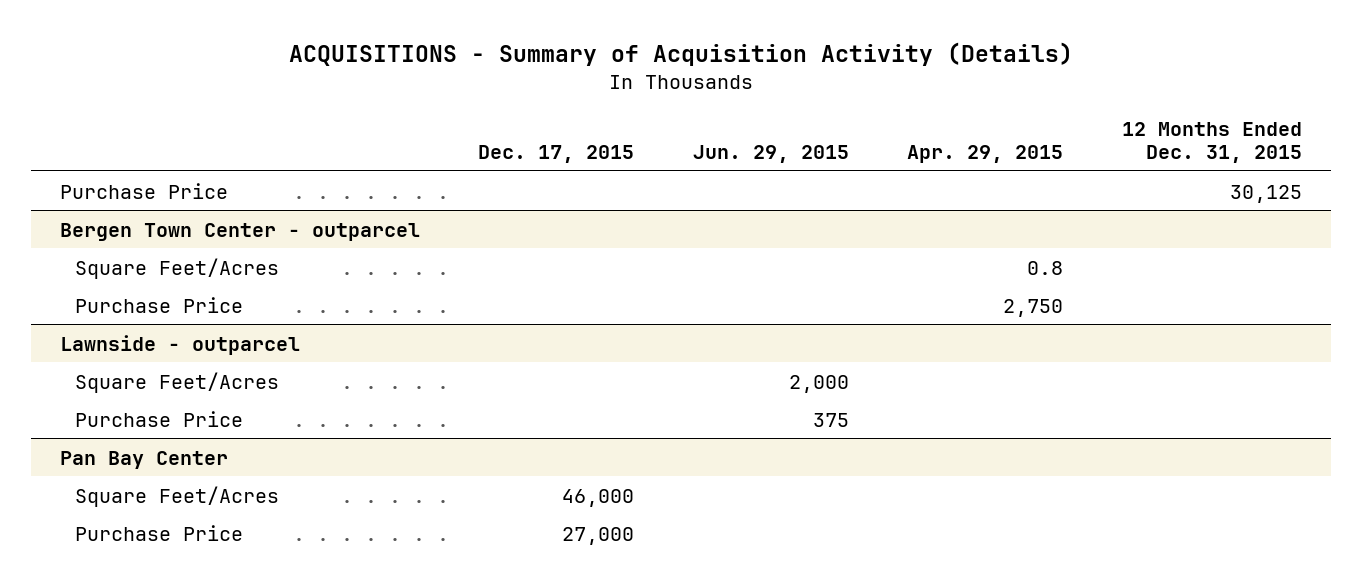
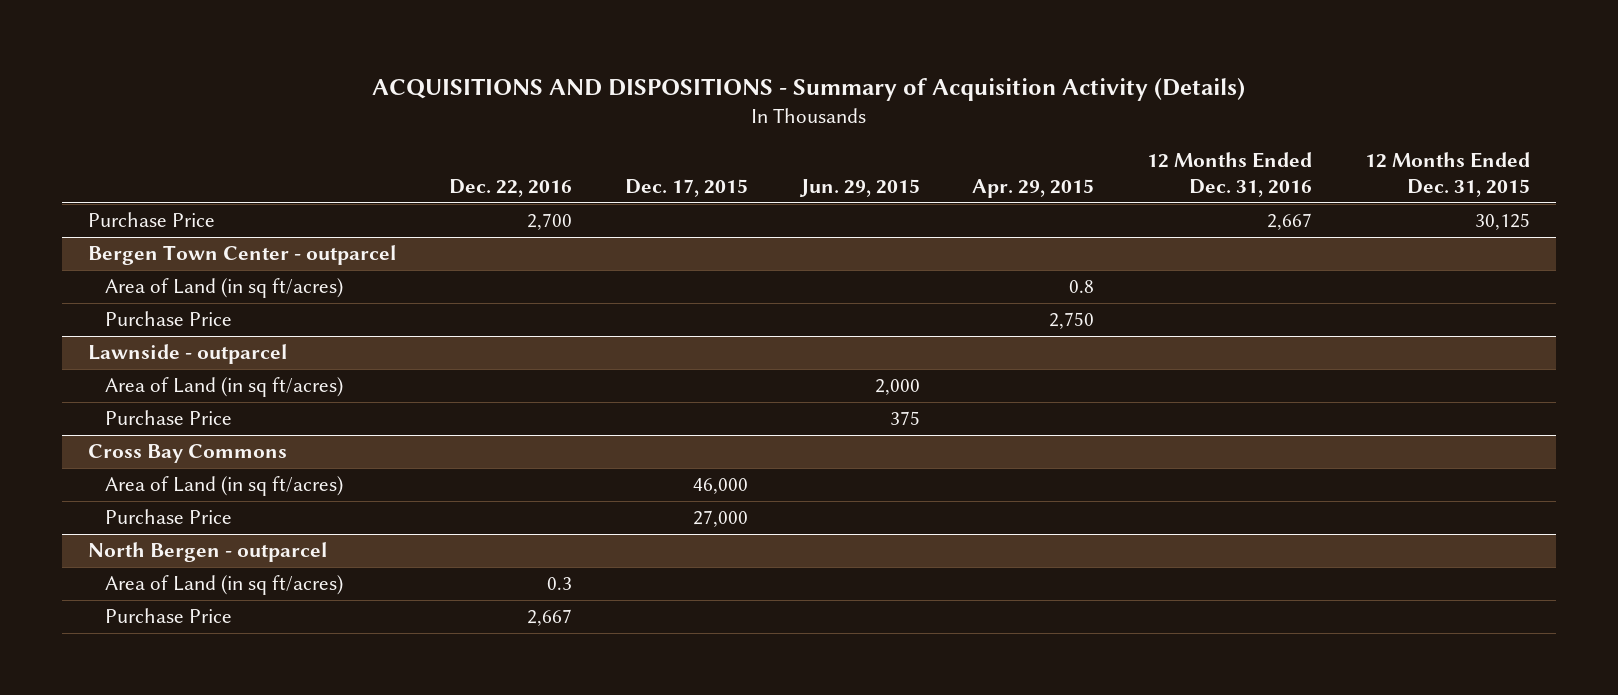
- ACQUISITIONS - Summary of Acquisition Activity (Details)
+ ACQUISITIONS AND DISPOSITIONS - Summary of Acquisition Activity (Details)
- | Dec. 17, 2015 | Jun. 29, 2015 | Apr. 29, 2015 | 12 Months Ended Dec. 31, 2015
+ | Dec. 22, 2016 | Dec. 17, 2015 | Jun. 29, 2015 | Apr. 29, 2015 | 12 Months Ended Dec. 31, 2016 | 12 Months Ended Dec. 31, 2015
@ Bergen Town Center - outparcel
- Square Feet/Acres | | | 0.8 |
+ Area of Land (in sq ft/acres) | | | | 0.8 | |
@ Lawnside - outparcel
- Square Feet/Acres | | 2,000 | |
+ Area of Land (in sq ft/acres) | | | 2,000 | | |
- Pan Bay Center
- Square Feet/Acres | 46,000 | | |
+ Cross Bay Commons
+ Area of Land (in sq ft/acres) | | 46,000 | | | |
+ North Bergen - outparcel
+ Area of Land (in sq ft/acres) | 0.3 | | | | |
+ Purchase Price | 2,667 | | | | |

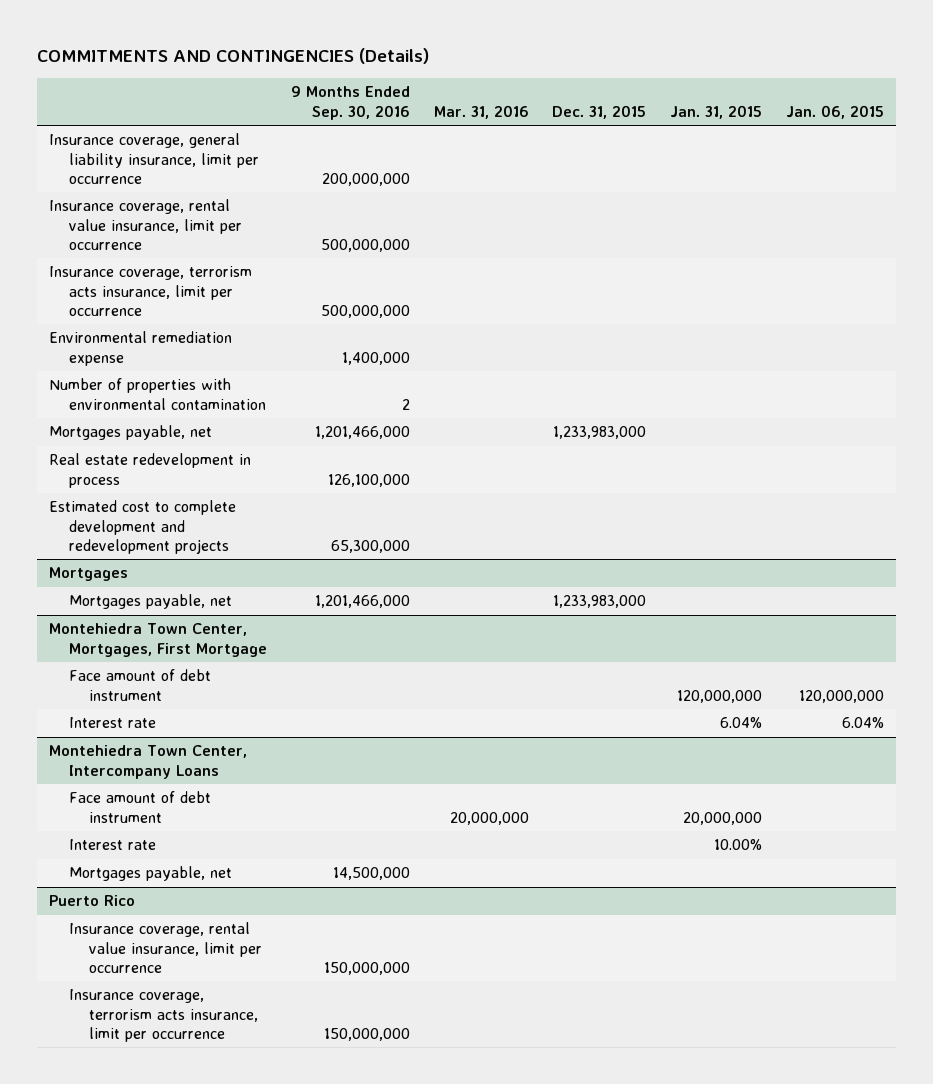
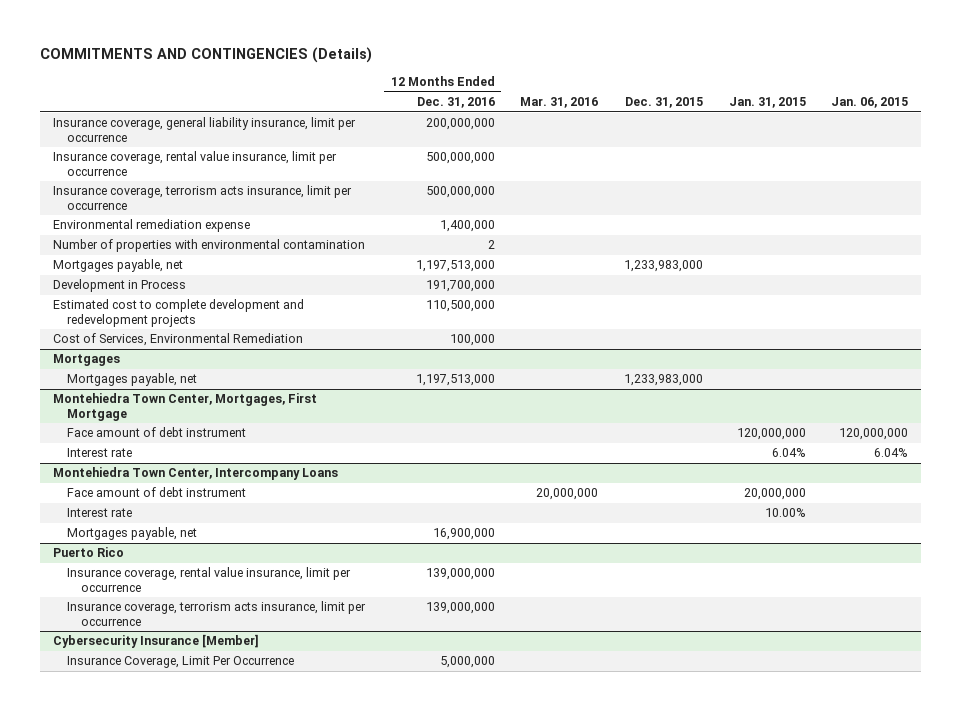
- | 9 Months Ended Sep. 30, 2016 | Mar. 31, 2016 | Dec. 31, 2015 | Jan. 31, 2015 | Jan. 06, 2015
+ | 12 Months Ended Dec. 31, 2016 | Mar. 31, 2016 | Dec. 31, 2015 | Jan. 31, 2015 | Jan. 06, 2015
- Real estate redevelopment in process | 126,100,000 | | | |
+ Development in Process | 191,700,000 | | | |
+ Cost of Services, Environmental Remediation | 100,000 | | | |
+ Cybersecurity Insurance [Member]
+ Insurance Coverage, Limit Per Occurrence | 5,000,000 | | | |

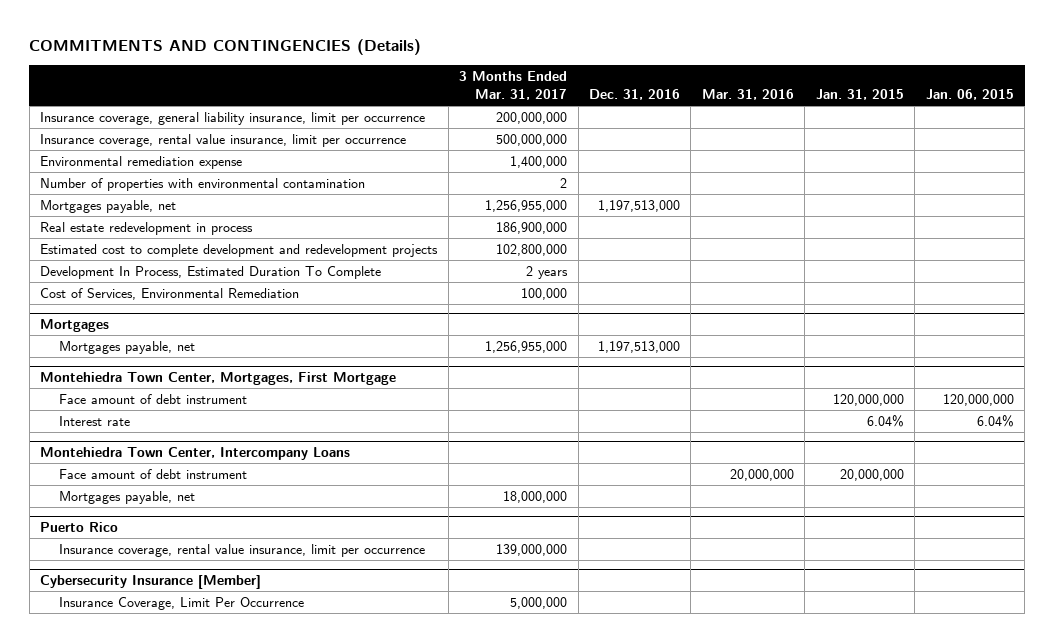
- | 12 Months Ended Dec. 31, 2016 | Mar. 31, 2016 | Dec. 31, 2015 | Jan. 31, 2015 | Jan. 06, 2015
+ | 3 Months Ended Mar. 31, 2017 | Dec. 31, 2016 | Mar. 31, 2016 | Jan. 31, 2015 | Jan. 06, 2015
- Insurance coverage, terrorism acts insurance, limit per occurrence | 500,000,000 | | | |
- Development in Process | 191,700,000 | | | |
+ Real estate redevelopment in process | 186,900,000 | | | |
+ Development In Process, Estimated Duration To Complete | 2 years | | | |
@ Montehiedra Town Center, Intercompany Loans
- Interest rate | | | | 10.00% |
@ Puerto Rico
- Insurance coverage, terrorism acts insurance, limit per occurrence | 139,000,000 | | | |

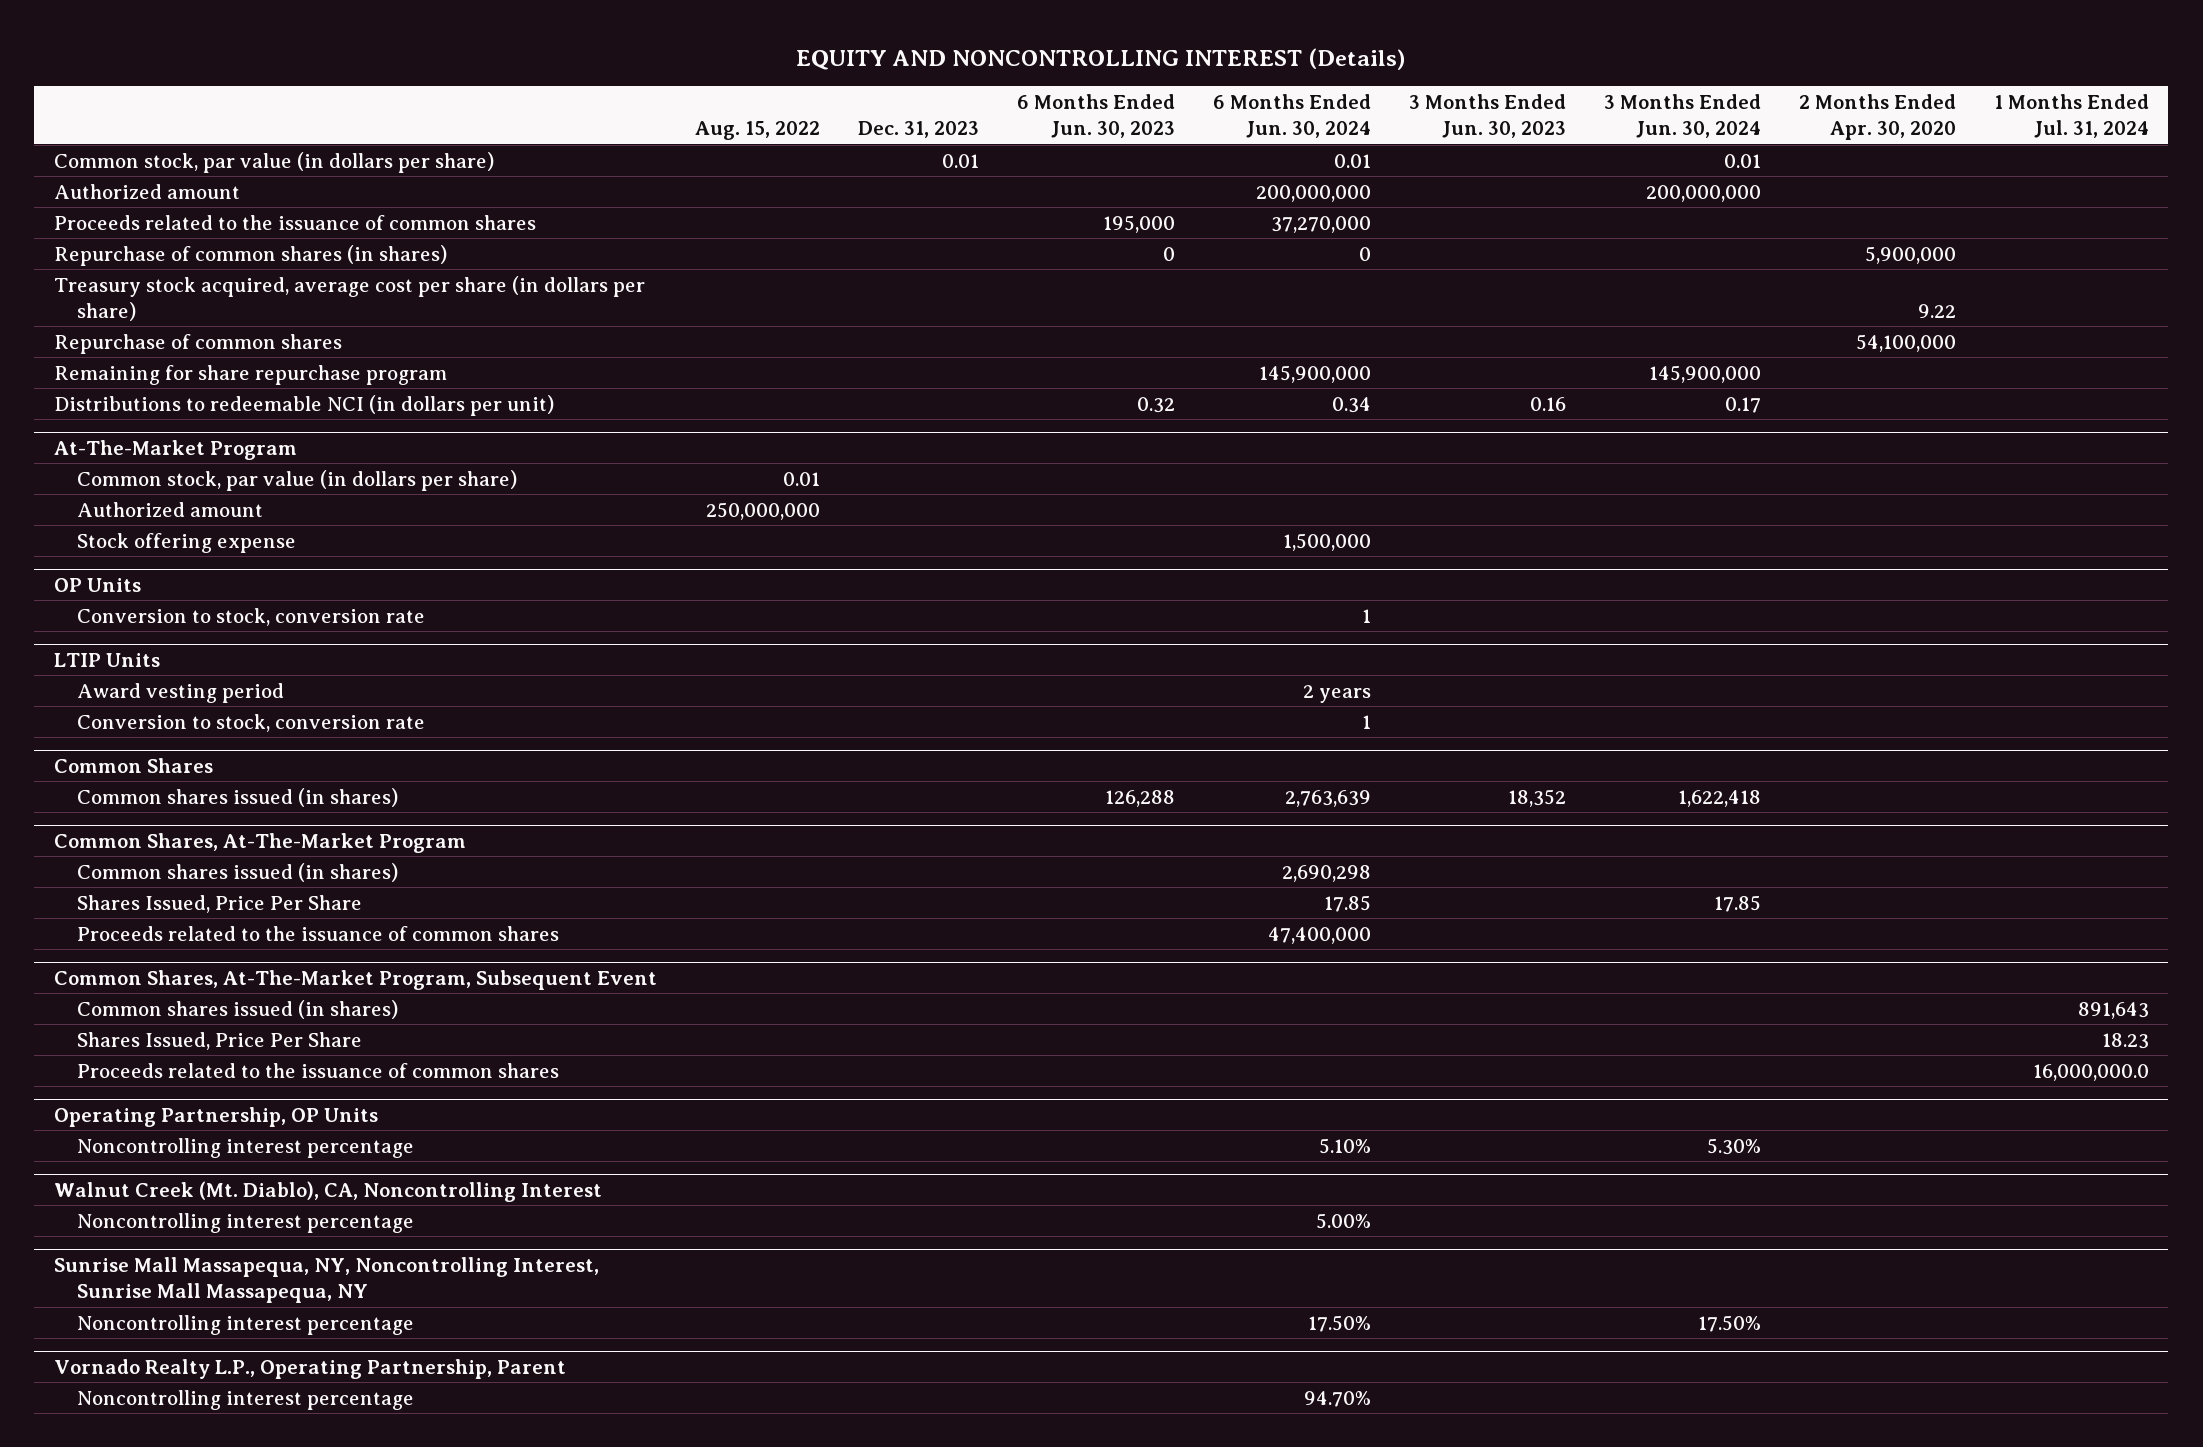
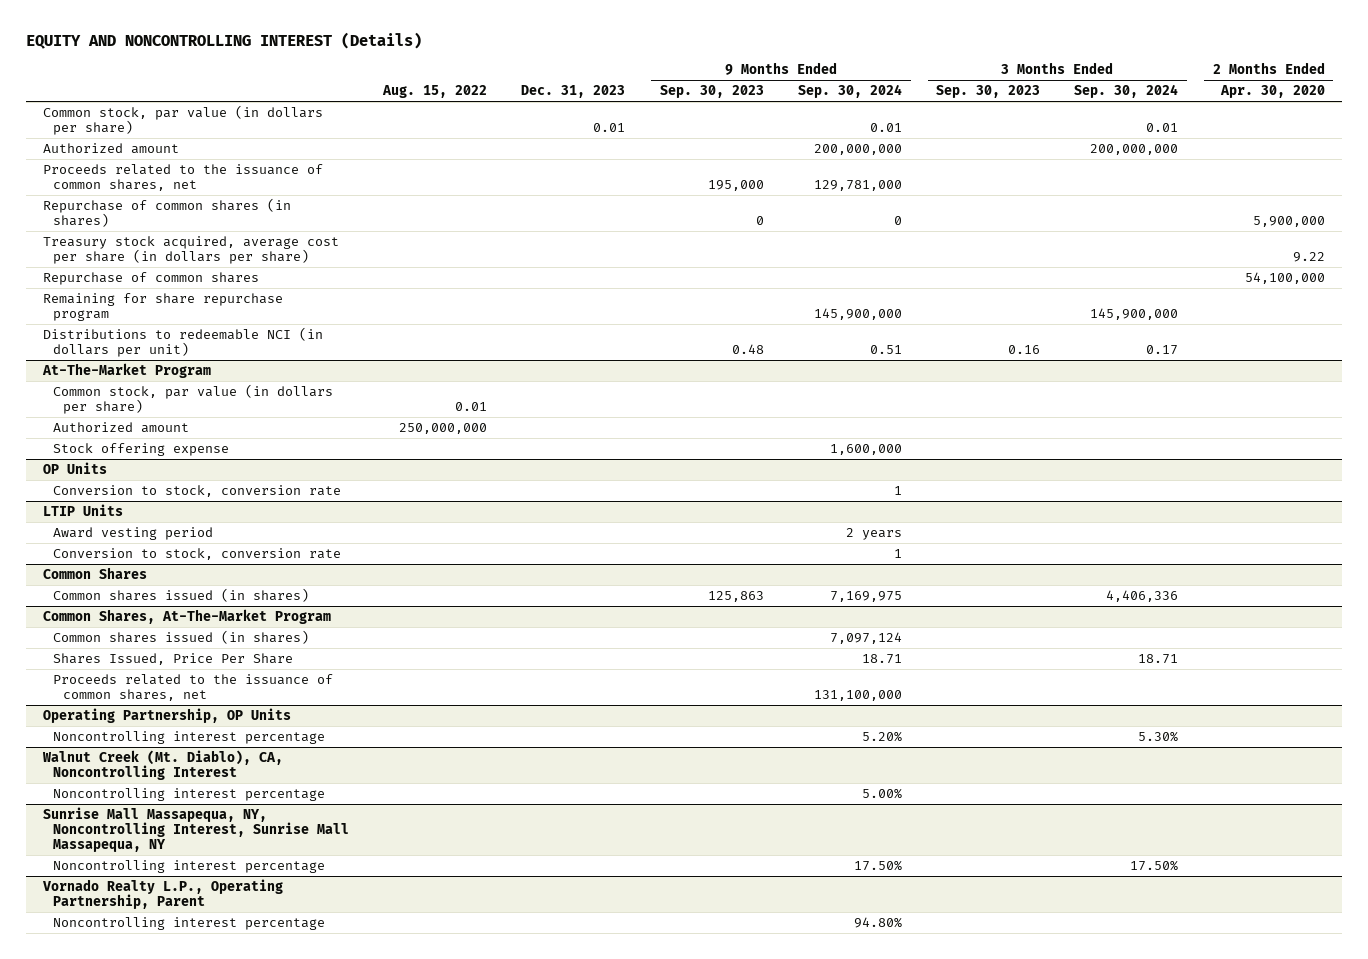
- | Aug. 15, 2022 | Dec. 31, 2023 | 6 Months Ended Jun. 30, 2023 | 6 Months Ended Jun. 30, 2024 | 3 Months Ended Jun. 30, 2023 | 3 Months Ended Jun. 30, 2024 | 2 Months Ended Apr. 30, 2020 | 1 Months Ended Jul. 31, 2024
+ | Aug. 15, 2022 | Dec. 31, 2023 | 9 Months Ended Sep. 30, 2023 | 9 Months Ended Sep. 30, 2024 | 3 Months Ended Sep. 30, 2023 | 3 Months Ended Sep. 30, 2024 | 2 Months Ended Apr. 30, 2020
- Proceeds related to the issuance of common shares | | | 195,000 | 37,270,000 | | | |
+ Proceeds related to the issuance of common shares, net | | | 195,000 | 129,781,000 | | |
@ Common Shares, At-The-Market Program
- Proceeds related to the issuance of common shares | | | | 47,400,000 | | | |
- Common Shares, At-The-Market Program, Subsequent Event
- Common shares issued (in shares) | | | | | | | | 891,643
- Shares Issued, Price Per Share | | | | | | | | 18.23
- Proceeds related to the issuance of common shares | | | | | | | | 16,000,000.0
@ Common Shares, At-The-Market Program
+ Proceeds related to the issuance of common shares, net | | | | 131,100,000 | | |

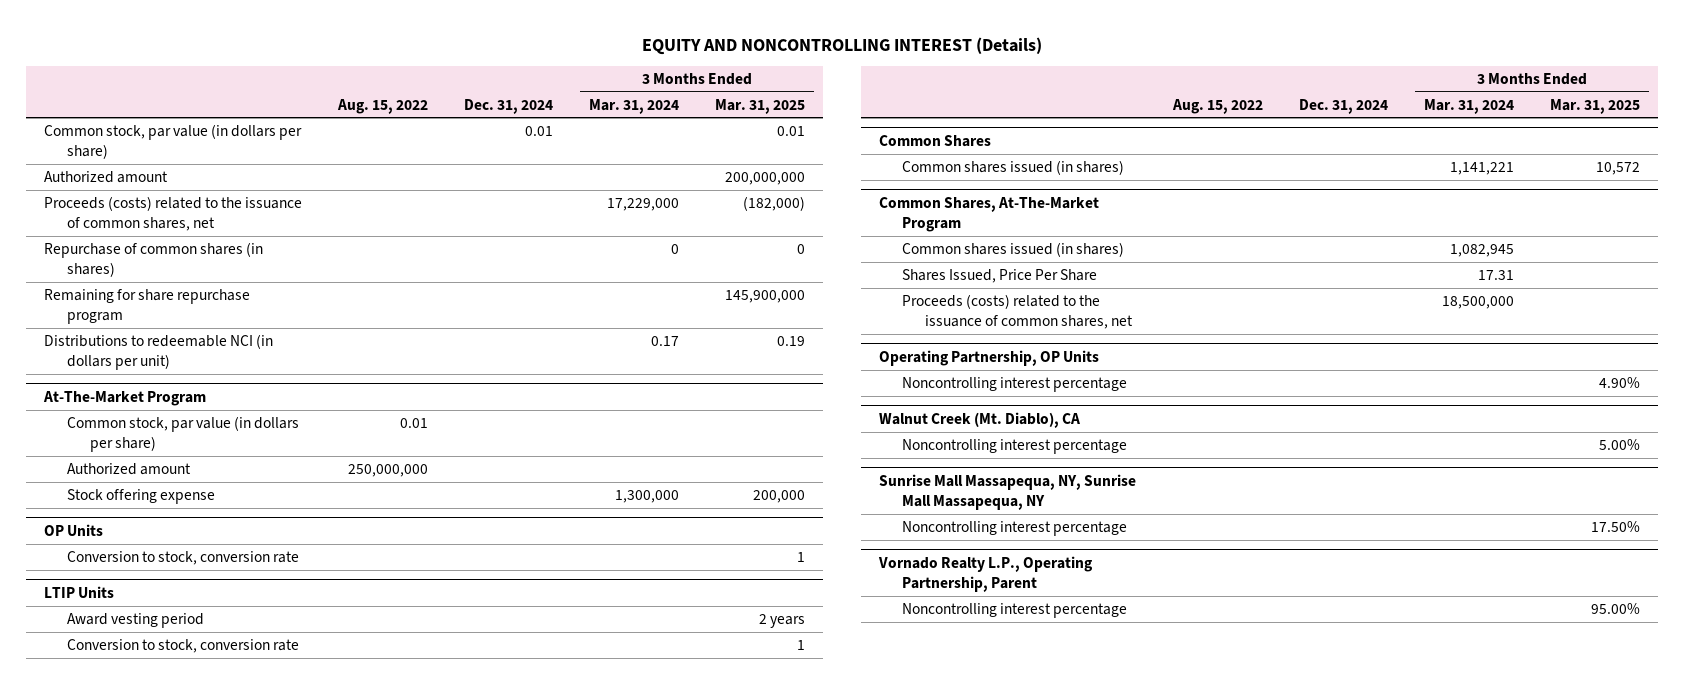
- | Aug. 15, 2022 | Dec. 31, 2023 | 9 Months Ended Sep. 30, 2023 | 9 Months Ended Sep. 30, 2024 | 3 Months Ended Sep. 30, 2023 | 3 Months Ended Sep. 30, 2024 | 2 Months Ended Apr. 30, 2020
+ | Aug. 15, 2022 | Dec. 31, 2024 | 3 Months Ended Mar. 31, 2024 | 3 Months Ended Mar. 31, 2025
- Proceeds related to the issuance of common shares, net | | | 195,000 | 129,781,000 | | |
+ Proceeds (costs) related to the issuance of common shares, net | | | 17,229,000 | (182,000)
- Treasury stock acquired, average cost per share (in dollars per share) | | | | | | | 9.22
- Repurchase of common shares | | | | | | | 54,100,000
@ Common Shares, At-The-Market Program
- Proceeds related to the issuance of common shares, net | | | | 131,100,000 | | |
+ Proceeds (costs) related to the issuance of common shares, net | | | 18,500,000 |
- Walnut Creek (Mt. Diablo), CA, Noncontrolling Interest
+ Walnut Creek (Mt. Diablo), CA
- Sunrise Mall Massapequa, NY, Noncontrolling Interest, Sunrise Mall Massapequa, NY
+ Sunrise Mall Massapequa, NY, Sunrise Mall Massapequa, NY

